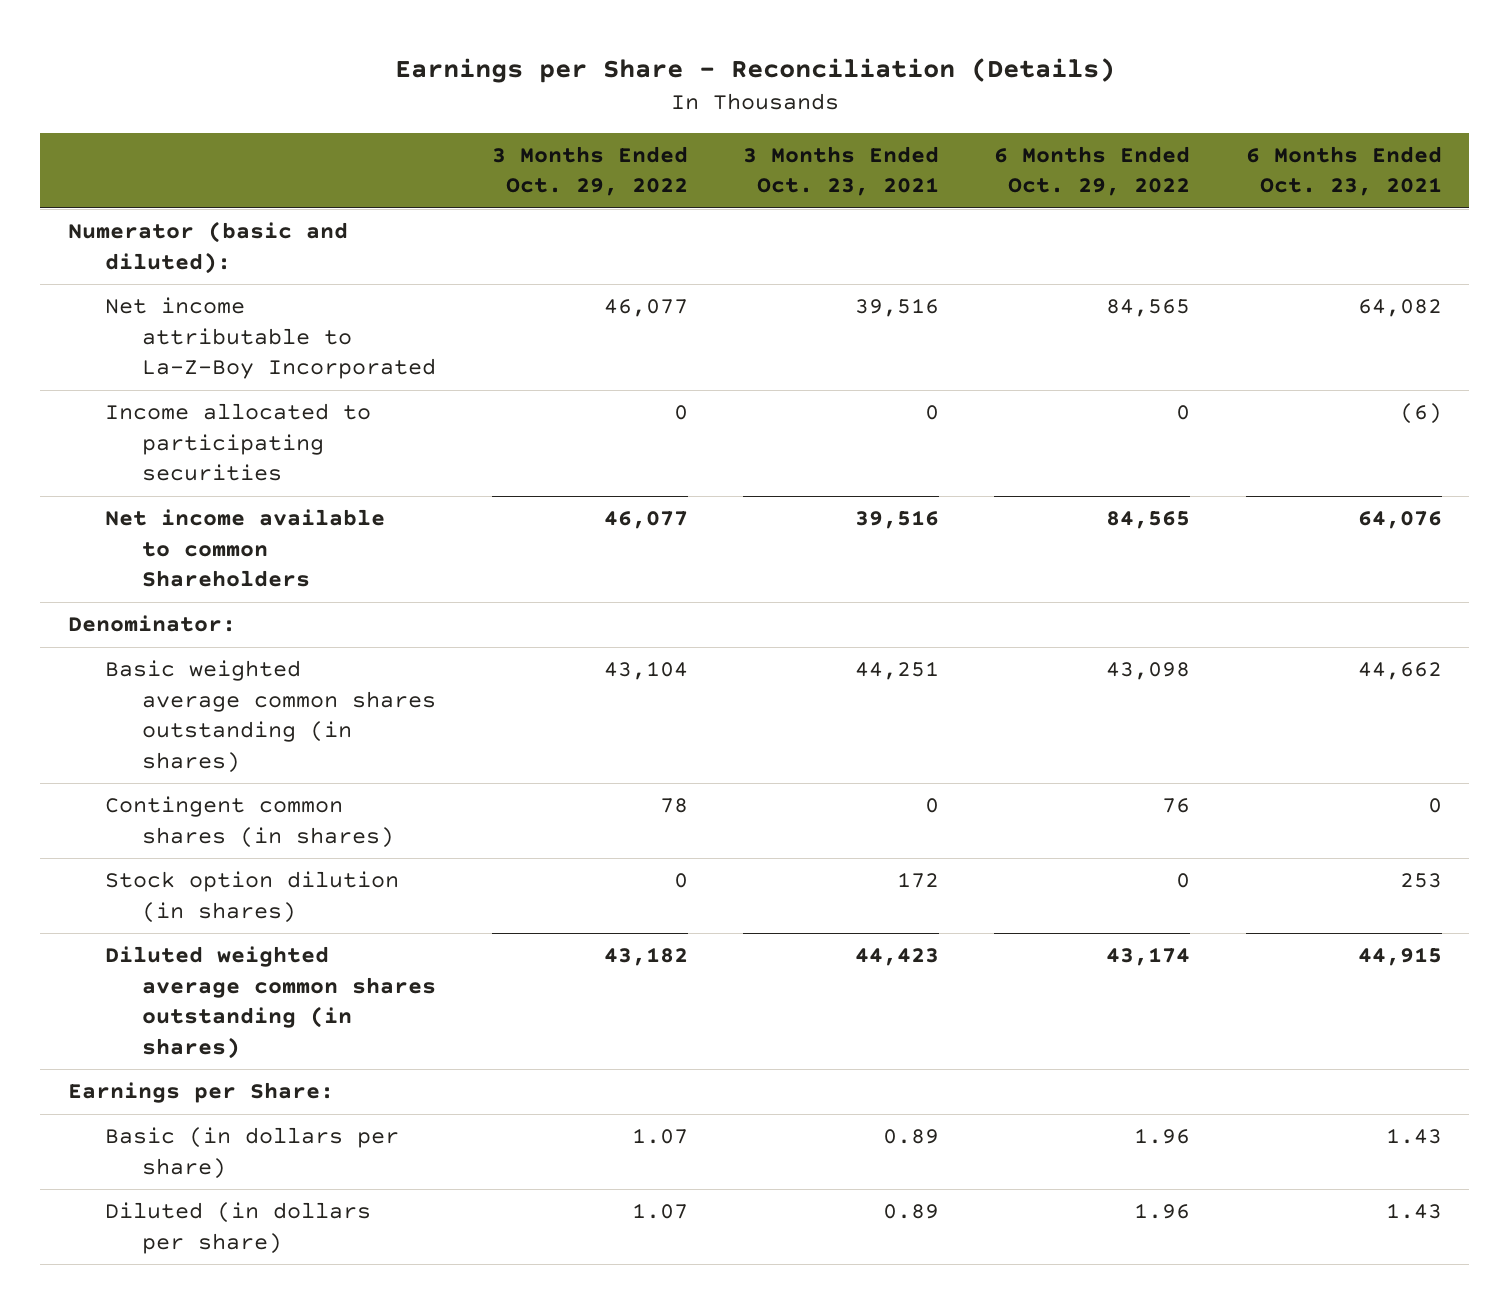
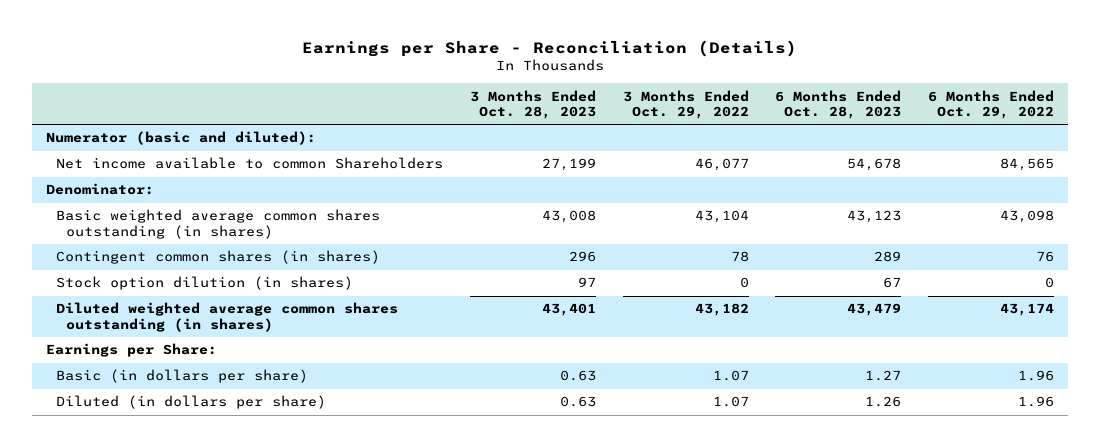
- | 3 Months Ended Oct. 29, 2022 | 3 Months Ended Oct. 23, 2021 | 6 Months Ended Oct. 29, 2022 | 6 Months Ended Oct. 23, 2021
+ | 3 Months Ended Oct. 28, 2023 | 3 Months Ended Oct. 29, 2022 | 6 Months Ended Oct. 28, 2023 | 6 Months Ended Oct. 29, 2022
- Net income attributable to La-Z-Boy Incorporated | 46,077 | 39,516 | 84,565 | 64,082
- Income allocated to participating securities | 0 | 0 | 0 | (6)

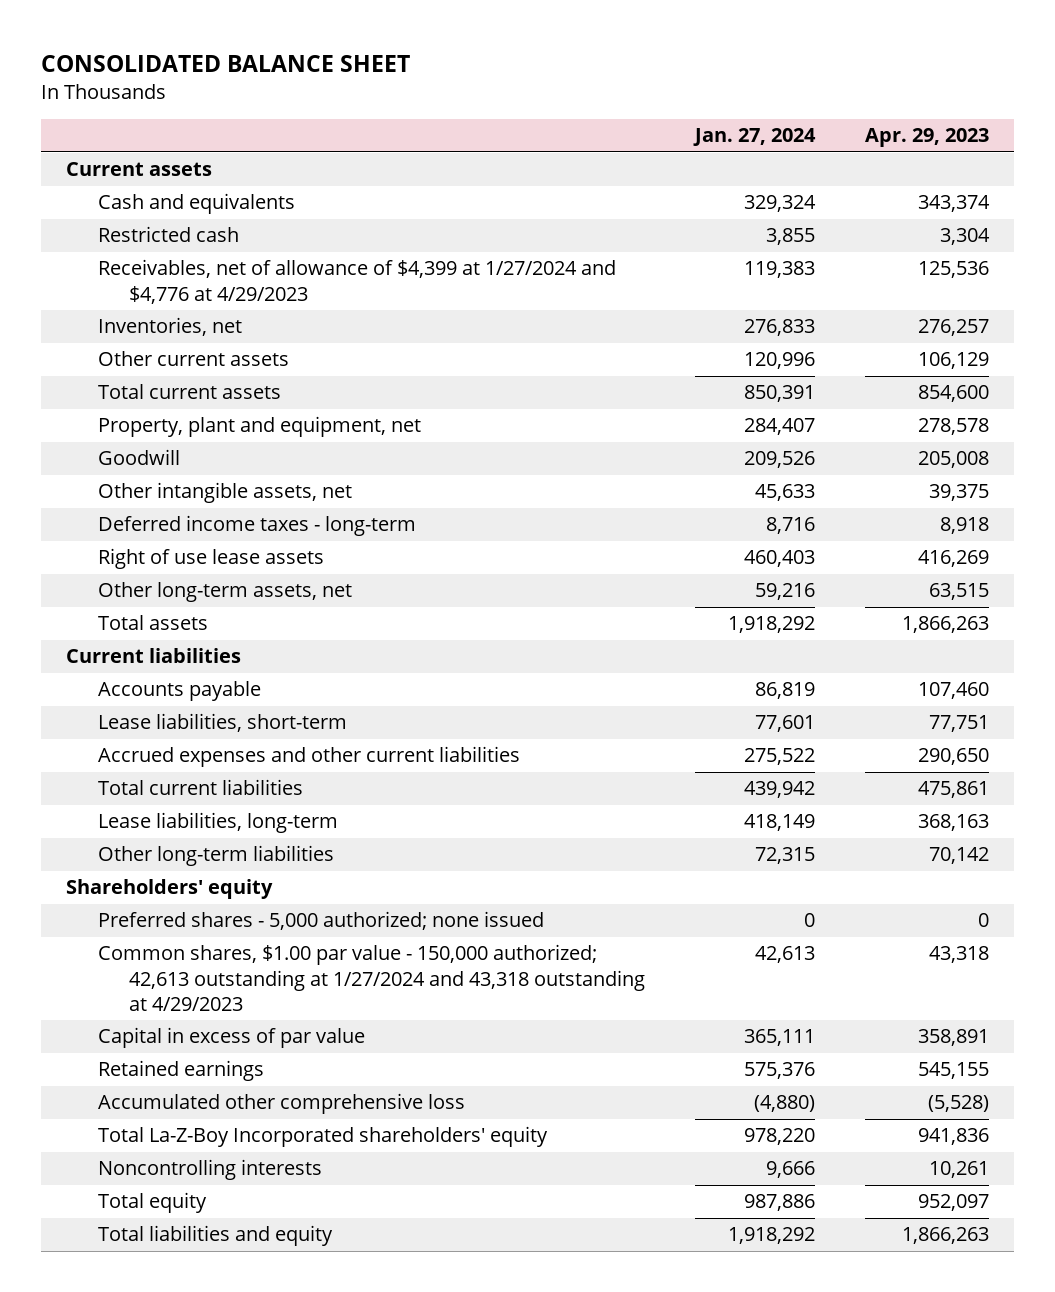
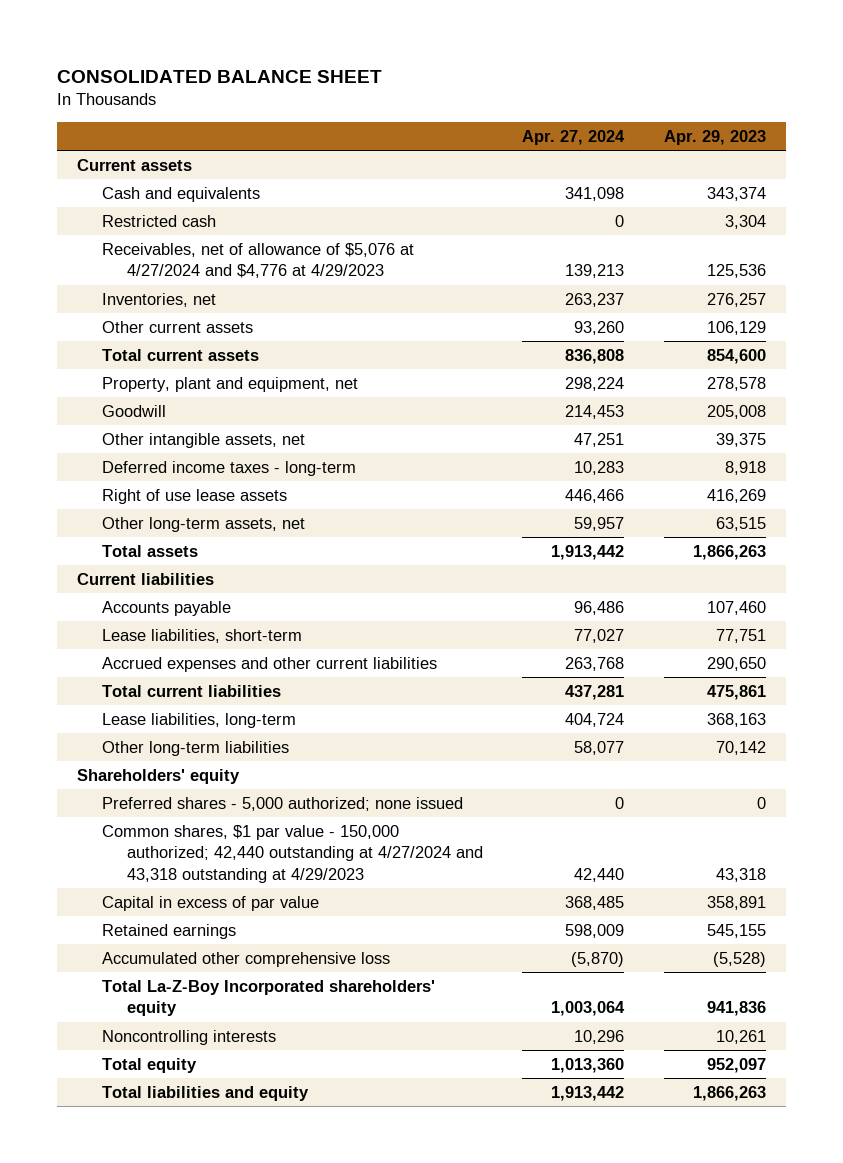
- | Jan. 27, 2024 | Apr. 29, 2023
+ | Apr. 27, 2024 | Apr. 29, 2023
- Receivables, net of allowance of $4,399 at 1/27/2024 and $4,776 at 4/29/2023 | 119,383 | 125,536
+ Receivables, net of allowance of $5,076 at 4/27/2024 and $4,776 at 4/29/2023 | 139,213 | 125,536
- Common shares, $1.00 par value - 150,000 authorized; 42,613 outstanding at 1/27/2024 and 43,318 outstanding at 4/29/2023 | 42,613 | 43,318
+ Common shares, $1 par value - 150,000 authorized; 42,440 outstanding at 4/27/2024 and 43,318 outstanding at 4/29/2023 | 42,440 | 43,318

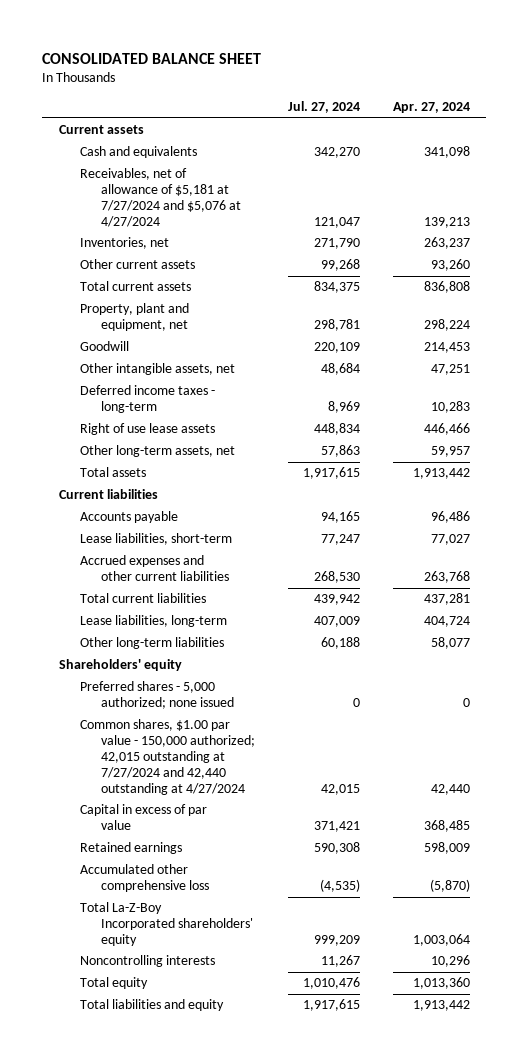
- | Apr. 27, 2024 | Apr. 29, 2023
+ | Jul. 27, 2024 | Apr. 27, 2024
- Restricted cash | 0 | 3,304
- Receivables, net of allowance of $5,076 at 4/27/2024 and $4,776 at 4/29/2023 | 139,213 | 125,536
+ Receivables, net of allowance of $5,181 at 7/27/2024 and $5,076 at 4/27/2024 | 121,047 | 139,213
- Common shares, $1 par value - 150,000 authorized; 42,440 outstanding at 4/27/2024 and 43,318 outstanding at 4/29/2023 | 42,440 | 43,318
+ Common shares, $1.00 par value - 150,000 authorized; 42,015 outstanding at 7/27/2024 and 42,440 outstanding at 4/27/2024 | 42,015 | 42,440

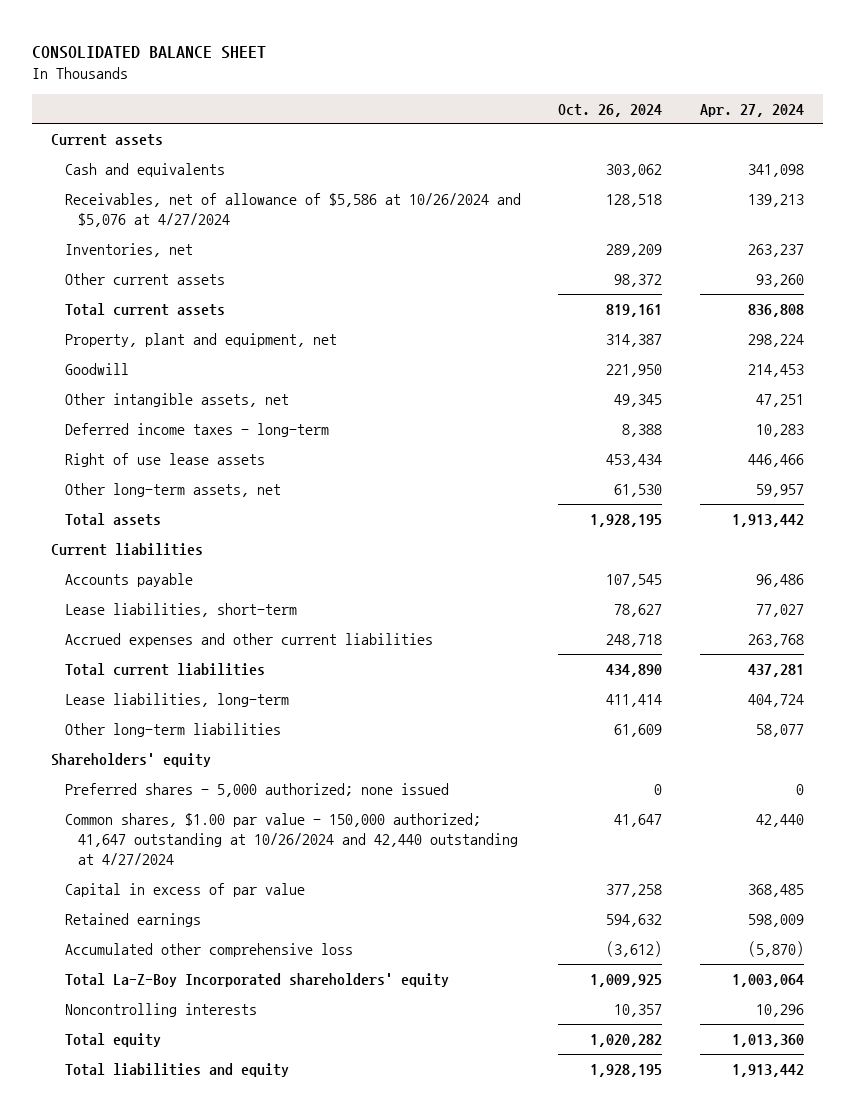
- | Jul. 27, 2024 | Apr. 27, 2024
+ | Oct. 26, 2024 | Apr. 27, 2024
- Receivables, net of allowance of $5,181 at 7/27/2024 and $5,076 at 4/27/2024 | 121,047 | 139,213
+ Receivables, net of allowance of $5,586 at 10/26/2024 and $5,076 at 4/27/2024 | 128,518 | 139,213
- Common shares, $1.00 par value - 150,000 authorized; 42,015 outstanding at 7/27/2024 and 42,440 outstanding at 4/27/2024 | 42,015 | 42,440
+ Common shares, $1.00 par value - 150,000 authorized; 41,647 outstanding at 10/26/2024 and 42,440 outstanding at 4/27/2024 | 41,647 | 42,440

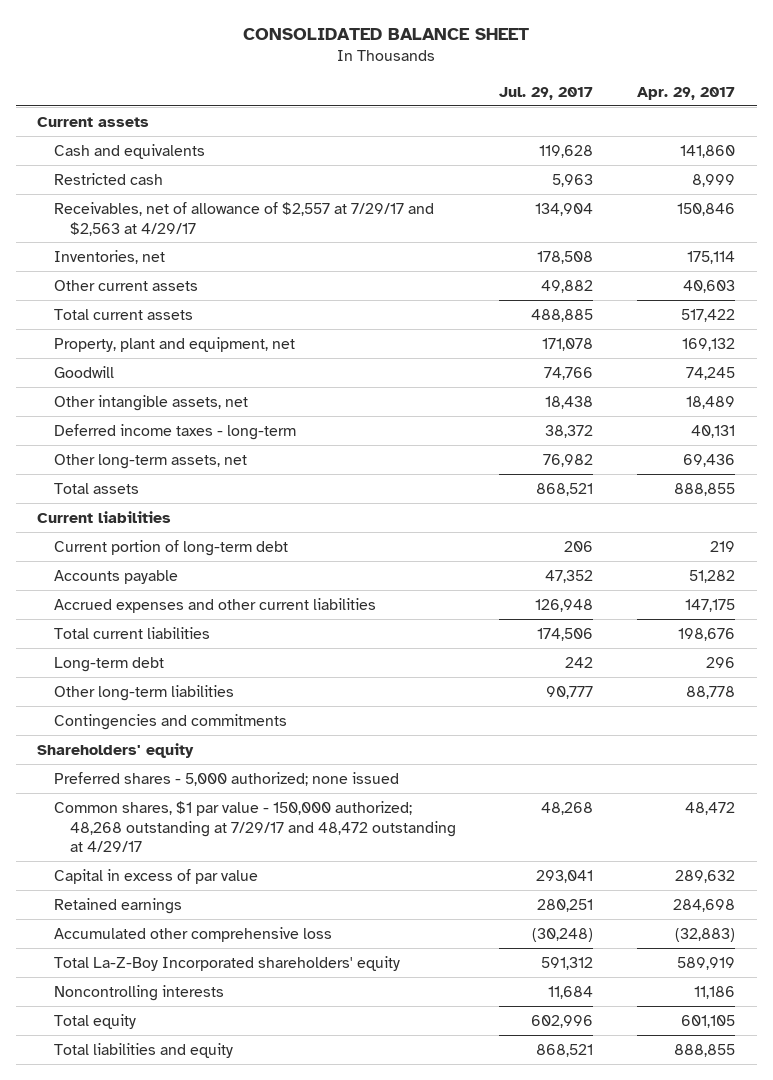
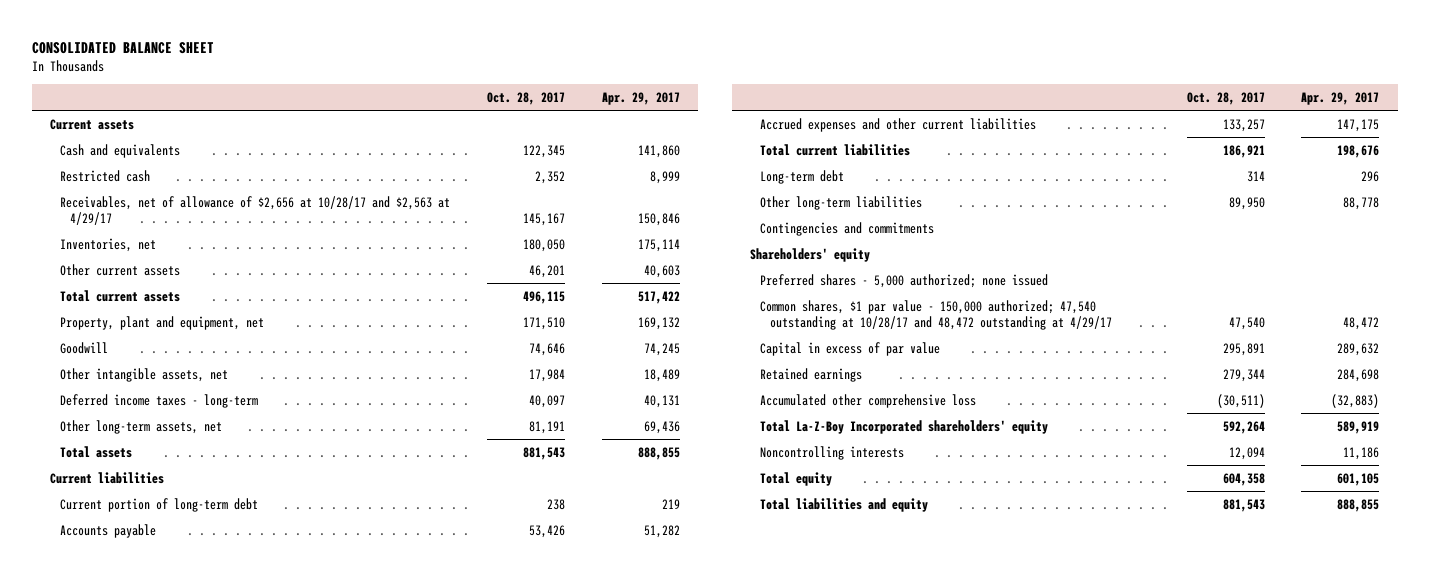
- | Jul. 29, 2017 | Apr. 29, 2017
+ | Oct. 28, 2017 | Apr. 29, 2017
- Receivables, net of allowance of $2,557 at 7/29/17 and $2,563 at 4/29/17 | 134,904 | 150,846
+ Receivables, net of allowance of $2,656 at 10/28/17 and $2,563 at 4/29/17 | 145,167 | 150,846
- Common shares, $1 par value - 150,000 authorized; 48,268 outstanding at 7/29/17 and 48,472 outstanding at 4/29/17 | 48,268 | 48,472
+ Common shares, $1 par value - 150,000 authorized; 47,540 outstanding at 10/28/17 and 48,472 outstanding at 4/29/17 | 47,540 | 48,472

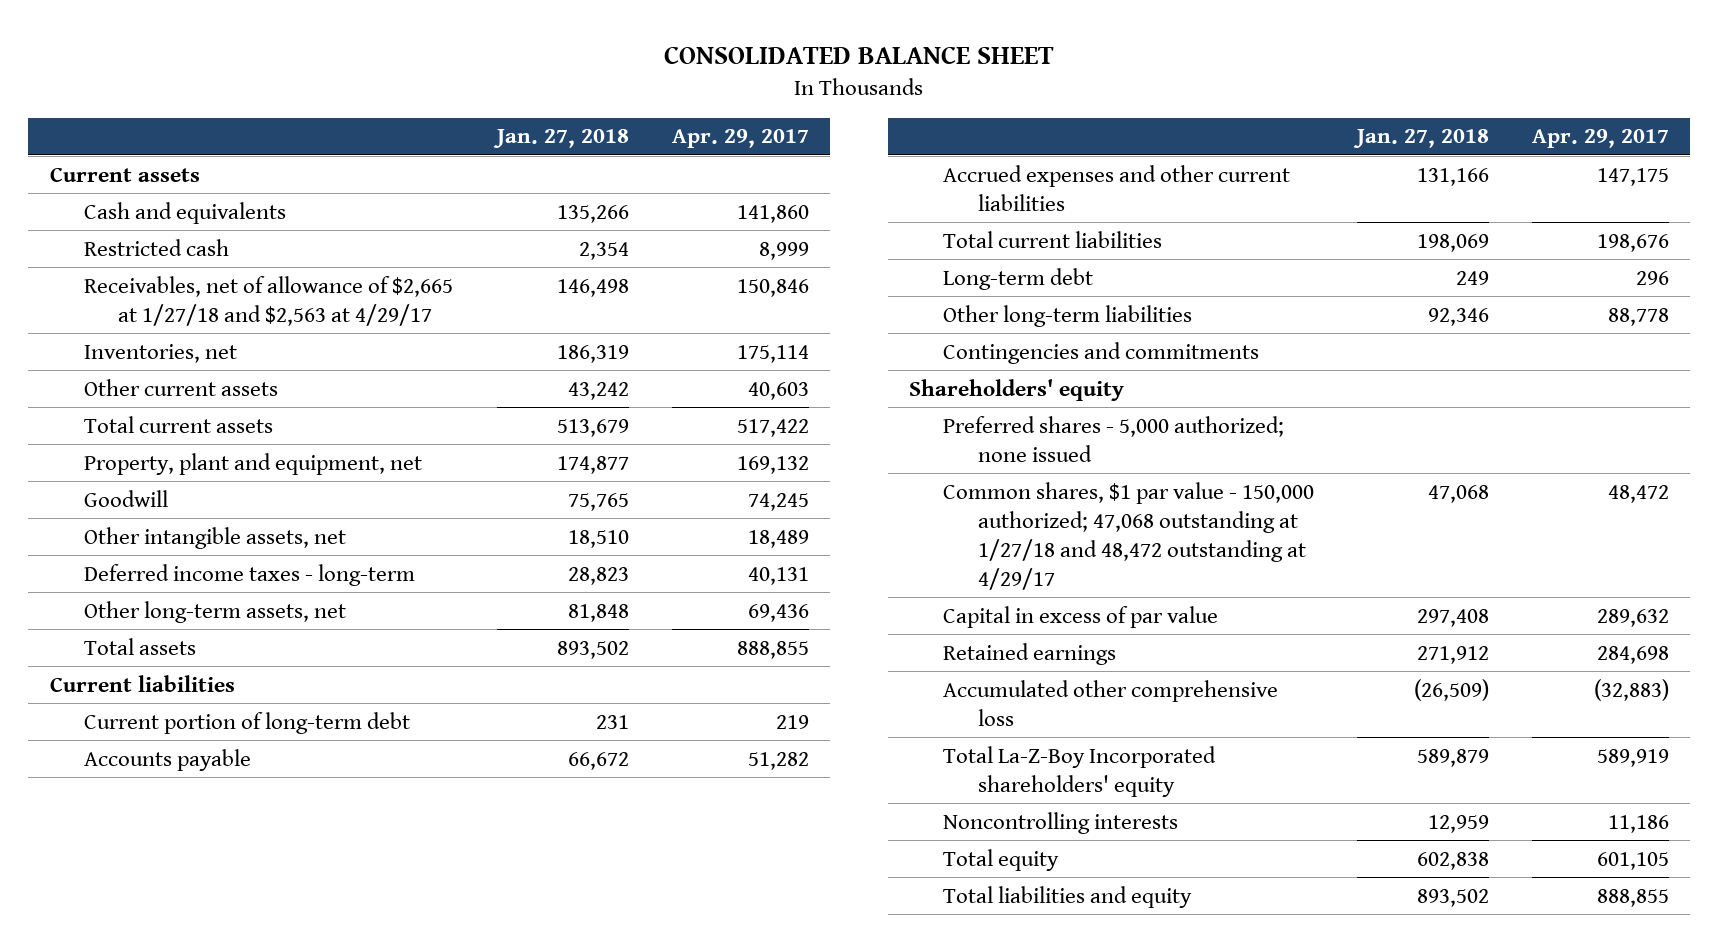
- | Oct. 28, 2017 | Apr. 29, 2017
+ | Jan. 27, 2018 | Apr. 29, 2017
- Receivables, net of allowance of $2,656 at 10/28/17 and $2,563 at 4/29/17 | 145,167 | 150,846
+ Receivables, net of allowance of $2,665 at 1/27/18 and $2,563 at 4/29/17 | 146,498 | 150,846
- Common shares, $1 par value - 150,000 authorized; 47,540 outstanding at 10/28/17 and 48,472 outstanding at 4/29/17 | 47,540 | 48,472
+ Common shares, $1 par value - 150,000 authorized; 47,068 outstanding at 1/27/18 and 48,472 outstanding at 4/29/17 | 47,068 | 48,472

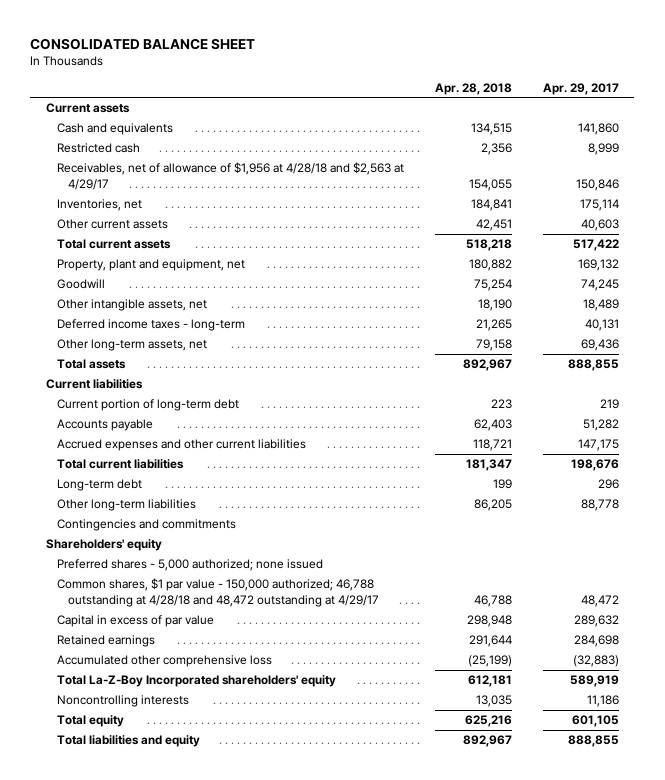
- | Jan. 27, 2018 | Apr. 29, 2017
+ | Apr. 28, 2018 | Apr. 29, 2017
- Receivables, net of allowance of $2,665 at 1/27/18 and $2,563 at 4/29/17 | 146,498 | 150,846
+ Receivables, net of allowance of $1,956 at 4/28/18 and $2,563 at 4/29/17 | 154,055 | 150,846
- Common shares, $1 par value - 150,000 authorized; 47,068 outstanding at 1/27/18 and 48,472 outstanding at 4/29/17 | 47,068 | 48,472
+ Common shares, $1 par value - 150,000 authorized; 46,788 outstanding at 4/28/18 and 48,472 outstanding at 4/29/17 | 46,788 | 48,472

